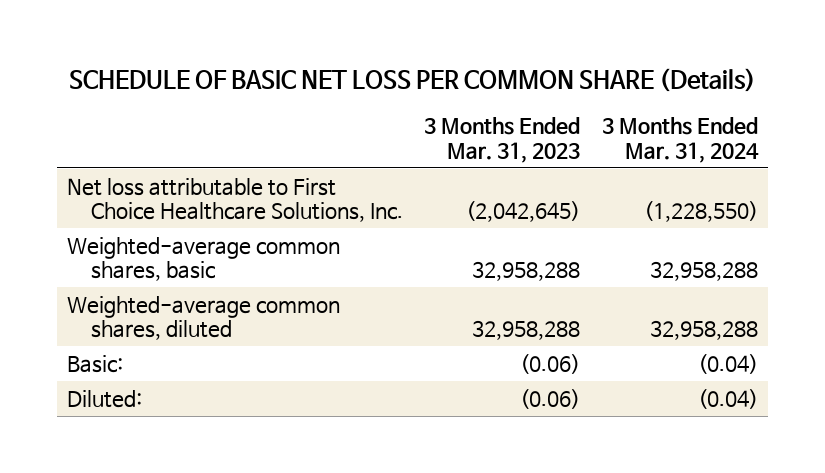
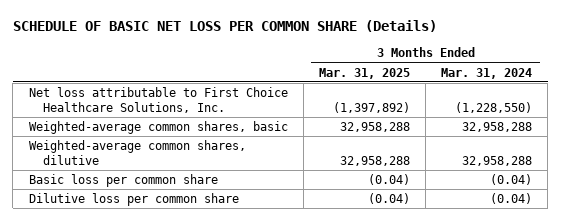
- | 3 Months Ended Mar. 31, 2023 | 3 Months Ended Mar. 31, 2024
+ | 3 Months Ended Mar. 31, 2025 | 3 Months Ended Mar. 31, 2024
- Weighted-average common shares, diluted | 32,958,288 | 32,958,288
- Basic: | (0.06) | (0.04)
- Diluted: | (0.06) | (0.04)
+ Weighted-average common shares, dilutive | 32,958,288 | 32,958,288
+ Basic loss per common share | (0.04) | (0.04)
+ Dilutive loss per common share | (0.04) | (0.04)

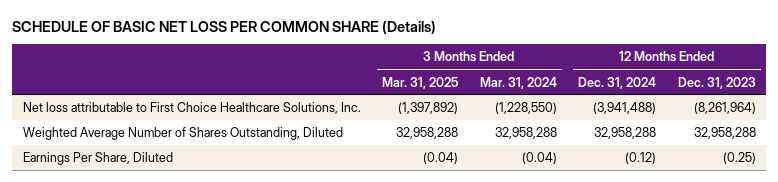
- | 3 Months Ended Mar. 31, 2025 | 3 Months Ended Mar. 31, 2024
+ | 3 Months Ended Mar. 31, 2025 | 3 Months Ended Mar. 31, 2024 | 12 Months Ended Dec. 31, 2024 | 12 Months Ended Dec. 31, 2023
- Weighted-average common shares, basic | 32,958,288 | 32,958,288
- Weighted-average common shares, dilutive | 32,958,288 | 32,958,288
- Basic loss per common share | (0.04) | (0.04)
- Dilutive loss per common share | (0.04) | (0.04)
+ Weighted Average Number of Shares Outstanding, Diluted | 32,958,288 | 32,958,288 | 32,958,288 | 32,958,288
+ Earnings Per Share, Diluted | (0.04) | (0.04) | (0.12) | (0.25)

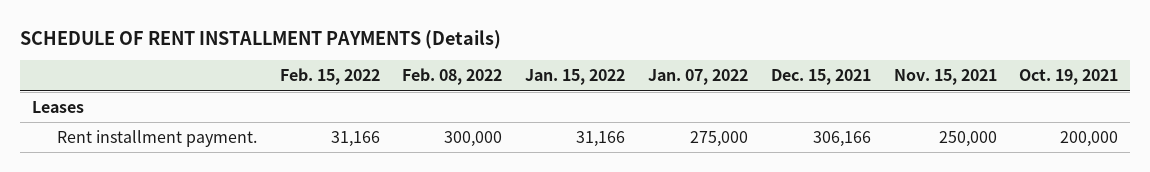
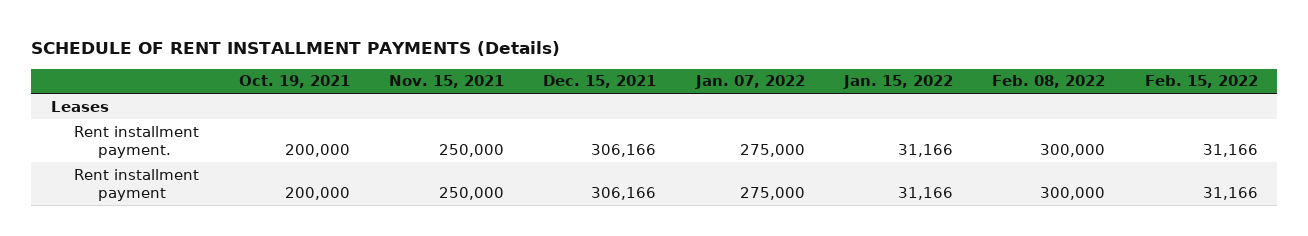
- | Feb. 15, 2022 | Feb. 08, 2022 | Jan. 15, 2022 | Jan. 07, 2022 | Dec. 15, 2021 | Nov. 15, 2021 | Oct. 19, 2021
+ | Oct. 19, 2021 | Nov. 15, 2021 | Dec. 15, 2021 | Jan. 07, 2022 | Jan. 15, 2022 | Feb. 08, 2022 | Feb. 15, 2022
+ Rent installment payment | 200,000 | 250,000 | 306,166 | 275,000 | 31,166 | 300,000 | 31,166

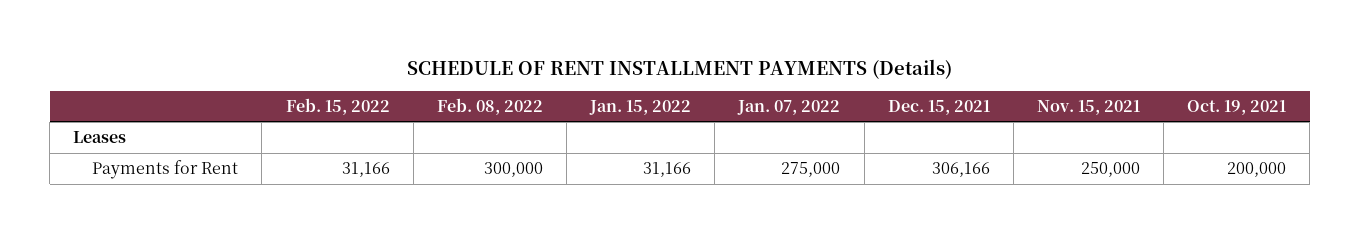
- | Oct. 19, 2021 | Nov. 15, 2021 | Dec. 15, 2021 | Jan. 07, 2022 | Jan. 15, 2022 | Feb. 08, 2022 | Feb. 15, 2022
+ | Feb. 15, 2022 | Feb. 08, 2022 | Jan. 15, 2022 | Jan. 07, 2022 | Dec. 15, 2021 | Nov. 15, 2021 | Oct. 19, 2021
- Rent installment payment. | 200,000 | 250,000 | 306,166 | 275,000 | 31,166 | 300,000 | 31,166
- Rent installment payment | 200,000 | 250,000 | 306,166 | 275,000 | 31,166 | 300,000 | 31,166
+ Payments for Rent | 31,166 | 300,000 | 31,166 | 275,000 | 306,166 | 250,000 | 200,000

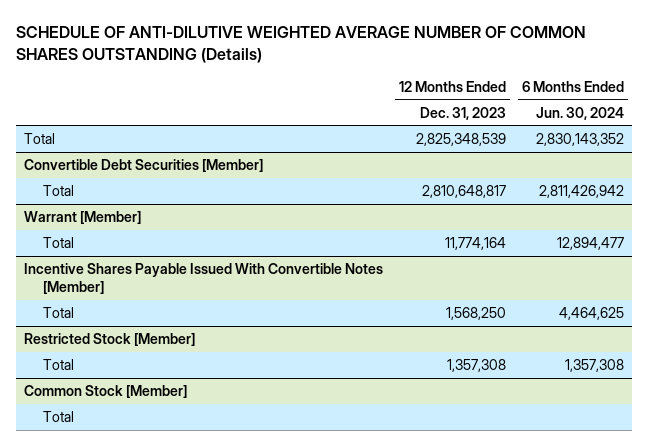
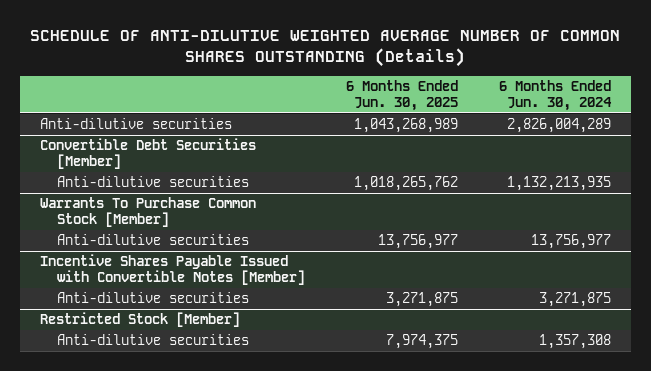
- | 12 Months Ended Dec. 31, 2023 | 6 Months Ended Jun. 30, 2024
+ | 6 Months Ended Jun. 30, 2025 | 6 Months Ended Jun. 30, 2024
- Total | 2,825,348,539 | 2,830,143,352
+ Anti-dilutive securities | 1,043,268,989 | 2,826,004,289
@ Convertible Debt Securities [Member]
- Total | 2,810,648,817 | 2,811,426,942
- Warrant [Member]
- Total | 11,774,164 | 12,894,477
- Incentive Shares Payable Issued With Convertible Notes [Member]
- Total | 1,568,250 | 4,464,625
@ Convertible Debt Securities [Member]
+ Anti-dilutive securities | 1,018,265,762 | 1,132,213,935
+ Warrants To Purchase Common Stock [Member]
+ Anti-dilutive securities | 13,756,977 | 13,756,977
+ Incentive Shares Payable Issued with Convertible Notes [Member]
+ Anti-dilutive securities | 3,271,875 | 3,271,875
@ Restricted Stock [Member]
- Total | 1,357,308 | 1,357,308
- Common Stock [Member]
- Total
@ Restricted Stock [Member]
+ Anti-dilutive securities | 7,974,375 | 1,357,308

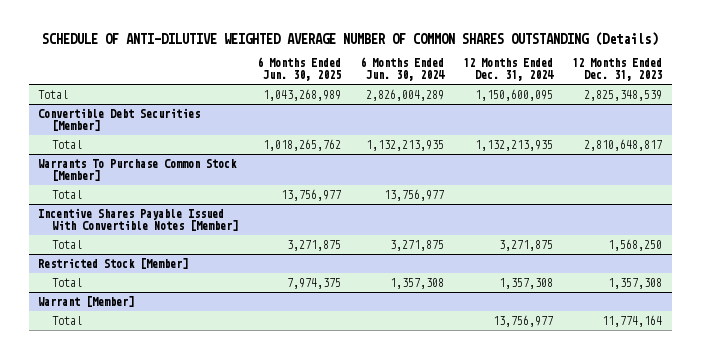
- | 6 Months Ended Jun. 30, 2025 | 6 Months Ended Jun. 30, 2024
+ | 6 Months Ended Jun. 30, 2025 | 6 Months Ended Jun. 30, 2024 | 12 Months Ended Dec. 31, 2024 | 12 Months Ended Dec. 31, 2023
- Anti-dilutive securities | 1,043,268,989 | 2,826,004,289
+ Total | 1,043,268,989 | 2,826,004,289 | 1,150,600,095 | 2,825,348,539
@ Convertible Debt Securities [Member]
- Anti-dilutive securities | 1,018,265,762 | 1,132,213,935
+ Total | 1,018,265,762 | 1,132,213,935 | 1,132,213,935 | 2,810,648,817
@ Warrants To Purchase Common Stock [Member]
- Anti-dilutive securities | 13,756,977 | 13,756,977
- Incentive Shares Payable Issued with Convertible Notes [Member]
- Anti-dilutive securities | 3,271,875 | 3,271,875
@ Warrants To Purchase Common Stock [Member]
+ Total | 13,756,977 | 13,756,977 | |
+ Incentive Shares Payable Issued With Convertible Notes [Member]
+ Total | 3,271,875 | 3,271,875 | 3,271,875 | 1,568,250
@ Restricted Stock [Member]
- Anti-dilutive securities | 7,974,375 | 1,357,308
+ Total | 7,974,375 | 1,357,308 | 1,357,308 | 1,357,308
+ Warrant [Member]
+ Total | | | 13,756,977 | 11,774,164

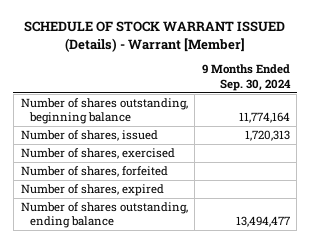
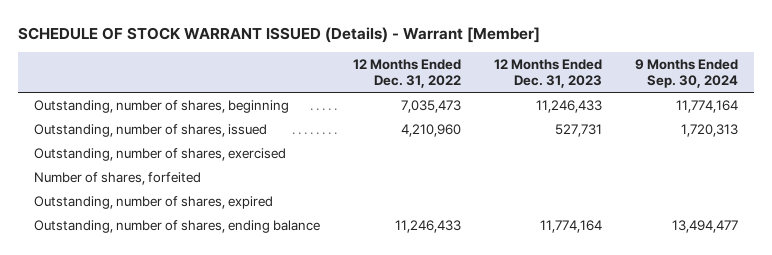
- | 9 Months Ended Sep. 30, 2024
+ | 12 Months Ended Dec. 31, 2022 | 12 Months Ended Dec. 31, 2023 | 9 Months Ended Sep. 30, 2024
- Number of shares outstanding, beginning balance | 11,774,164
- Number of shares, issued | 1,720,313
- Number of shares, exercised
+ Outstanding, number of shares, beginning | 7,035,473 | 11,246,433 | 11,774,164
+ Outstanding, number of shares, issued | 4,210,960 | 527,731 | 1,720,313
+ Outstanding, number of shares, exercised
- Number of shares, expired
- Number of shares outstanding, ending balance | 13,494,477
+ Outstanding, number of shares, expired
+ Outstanding, number of shares, ending balance | 11,246,433 | 11,774,164 | 13,494,477

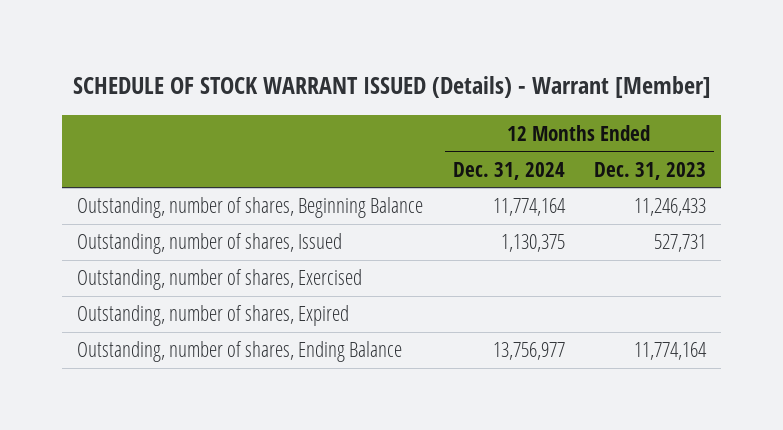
- | 12 Months Ended Dec. 31, 2022 | 12 Months Ended Dec. 31, 2023 | 9 Months Ended Sep. 30, 2024
+ | 12 Months Ended Dec. 31, 2024 | 12 Months Ended Dec. 31, 2023
- Outstanding, number of shares, beginning | 7,035,473 | 11,246,433 | 11,774,164
- Outstanding, number of shares, issued | 4,210,960 | 527,731 | 1,720,313
- Outstanding, number of shares, exercised
- Number of shares, forfeited
- Outstanding, number of shares, expired
- Outstanding, number of shares, ending balance | 11,246,433 | 11,774,164 | 13,494,477
+ Outstanding, number of shares, Beginning Balance | 11,774,164 | 11,246,433
+ Outstanding, number of shares, Issued | 1,130,375 | 527,731
+ Outstanding, number of shares, Exercised
+ Outstanding, number of shares, Expired
+ Outstanding, number of shares, Ending Balance | 13,756,977 | 11,774,164

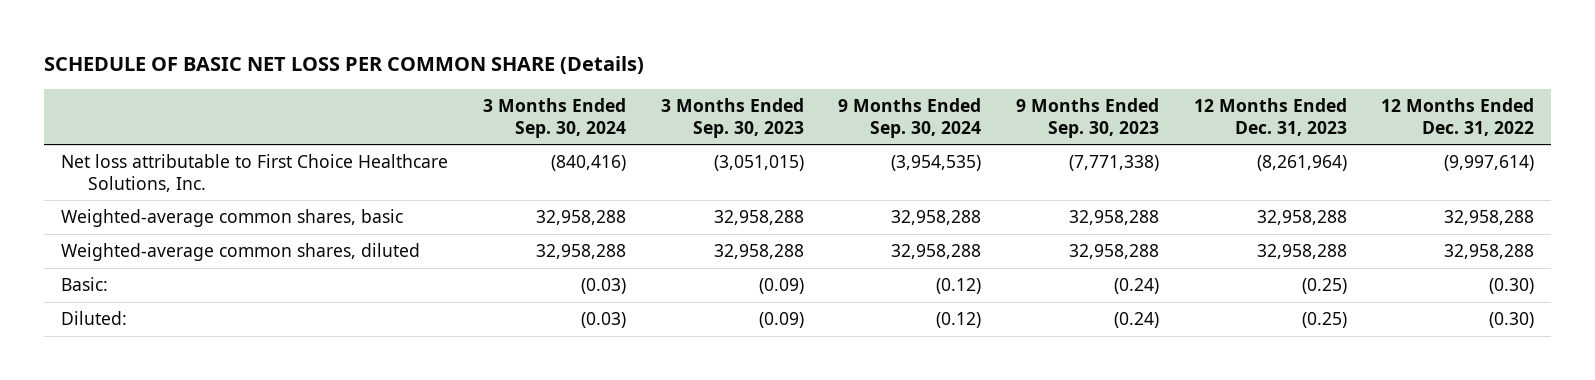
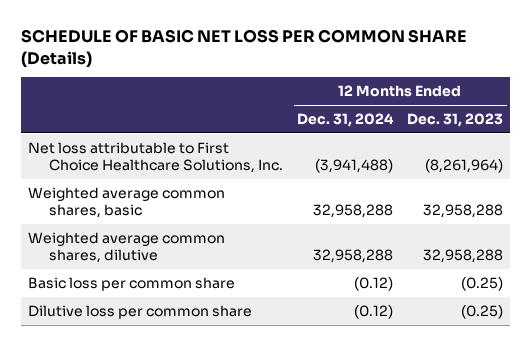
- | 3 Months Ended Sep. 30, 2024 | 3 Months Ended Sep. 30, 2023 | 9 Months Ended Sep. 30, 2024 | 9 Months Ended Sep. 30, 2023 | 12 Months Ended Dec. 31, 2023 | 12 Months Ended Dec. 31, 2022
+ | 12 Months Ended Dec. 31, 2024 | 12 Months Ended Dec. 31, 2023
- Weighted-average common shares, basic | 32,958,288 | 32,958,288 | 32,958,288 | 32,958,288 | 32,958,288 | 32,958,288
- Weighted-average common shares, diluted | 32,958,288 | 32,958,288 | 32,958,288 | 32,958,288 | 32,958,288 | 32,958,288
- Basic: | (0.03) | (0.09) | (0.12) | (0.24) | (0.25) | (0.30)
- Diluted: | (0.03) | (0.09) | (0.12) | (0.24) | (0.25) | (0.30)
+ Weighted average common shares, basic | 32,958,288 | 32,958,288
+ Weighted average common shares, dilutive | 32,958,288 | 32,958,288
+ Basic loss per common share | (0.12) | (0.25)
+ Dilutive loss per common share | (0.12) | (0.25)

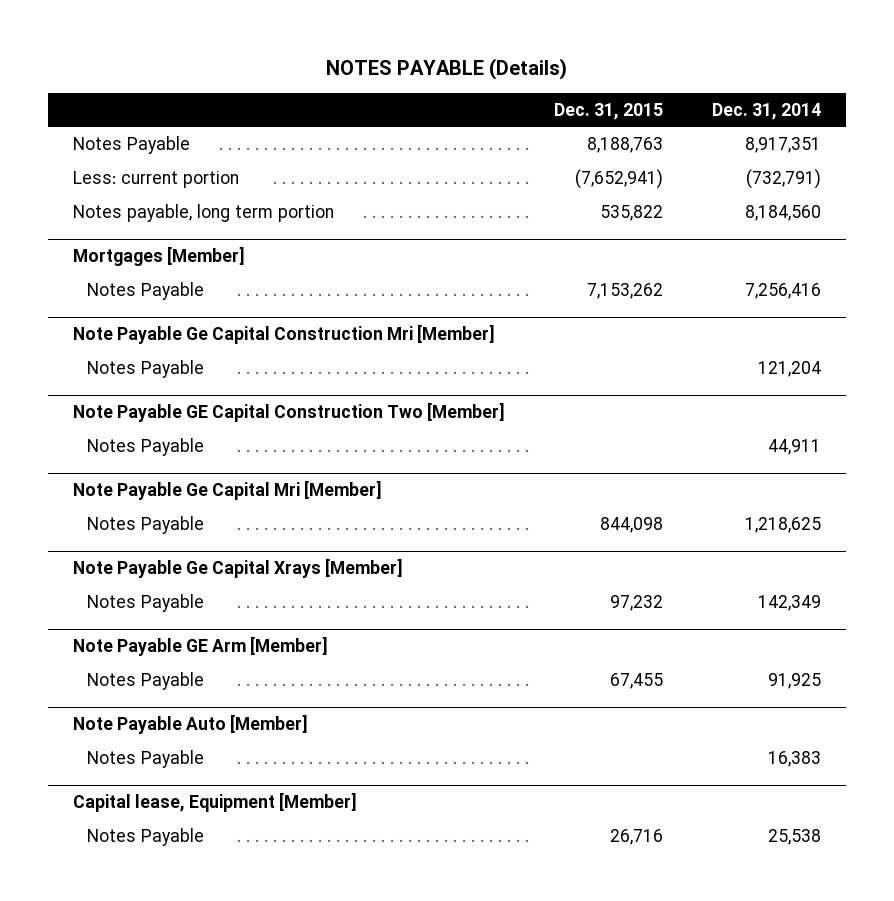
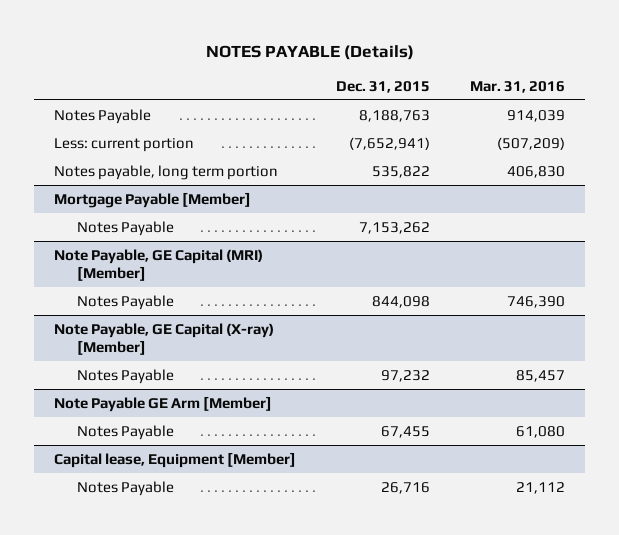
- | Dec. 31, 2015 | Dec. 31, 2014
+ | Dec. 31, 2015 | Mar. 31, 2016
- Mortgages [Member]
+ Mortgage Payable [Member]
- Note Payable Ge Capital Construction Mri [Member]
- Notes Payable | | 121,204
- Note Payable GE Capital Construction Two [Member]
- Notes Payable | | 44,911
- Note Payable Ge Capital Mri [Member]
+ Note Payable, GE Capital (MRI) [Member]
- Note Payable Ge Capital Xrays [Member]
+ Note Payable, GE Capital (X-ray) [Member]
- Note Payable Auto [Member]
- Notes Payable | | 16,383

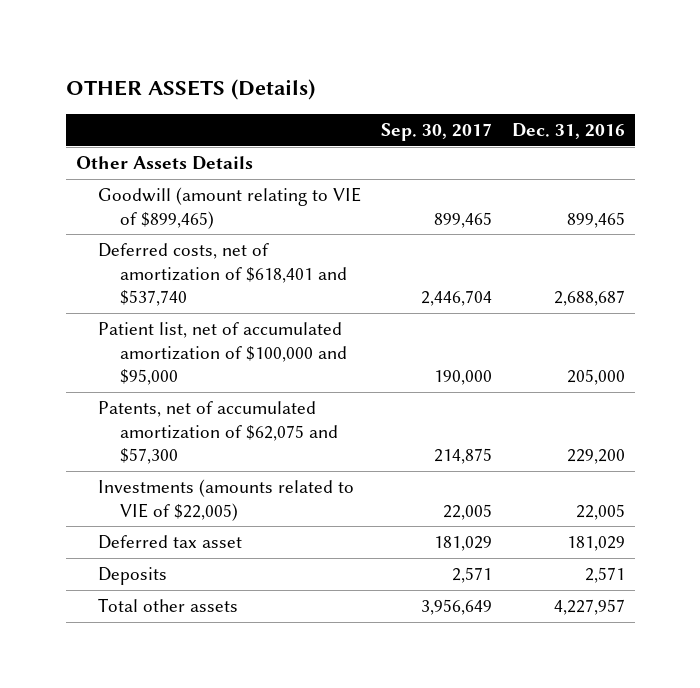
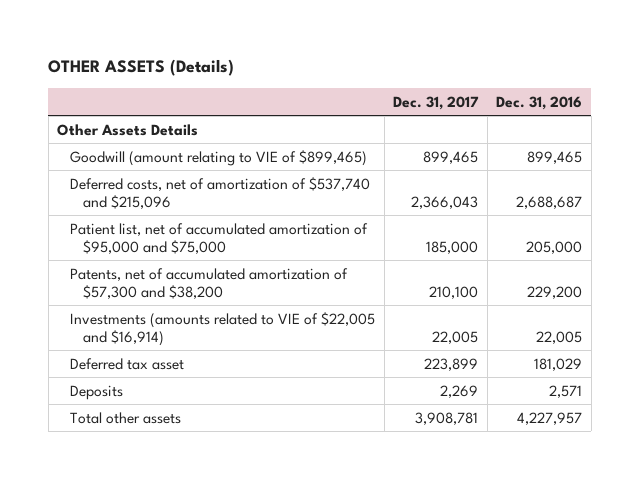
- | Sep. 30, 2017 | Dec. 31, 2016
+ | Dec. 31, 2017 | Dec. 31, 2016
- Deferred costs, net of amortization of $618,401 and $537,740 | 2,446,704 | 2,688,687
- Patient list, net of accumulated amortization of $100,000 and $95,000 | 190,000 | 205,000
- Patents, net of accumulated amortization of $62,075 and $57,300 | 214,875 | 229,200
- Investments (amounts related to VIE of $22,005) | 22,005 | 22,005
+ Deferred costs, net of amortization of $537,740 and $215,096 | 2,366,043 | 2,688,687
+ Patient list, net of accumulated amortization of $95,000 and $75,000 | 185,000 | 205,000
+ Patents, net of accumulated amortization of $57,300 and $38,200 | 210,100 | 229,200
+ Investments (amounts related to VIE of $22,005 and $16,914) | 22,005 | 22,005

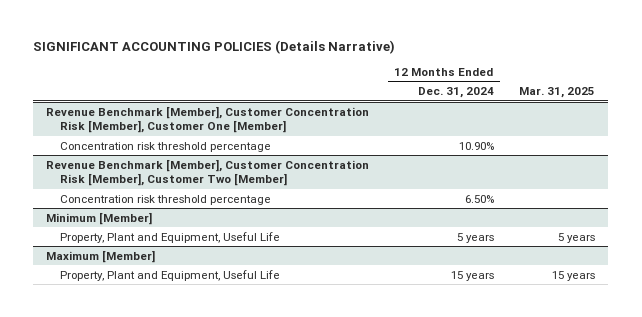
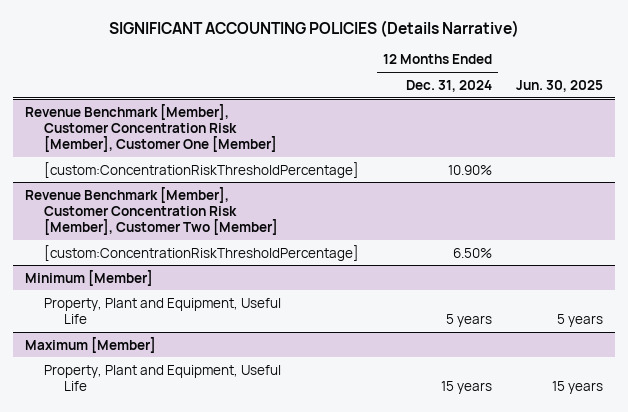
- | 12 Months Ended Dec. 31, 2024 | Mar. 31, 2025
+ | 12 Months Ended Dec. 31, 2024 | Jun. 30, 2025
@ Revenue Benchmark [Member], Customer Concentration Risk [Member], Customer One [Member]
- Concentration risk threshold percentage | 10.90% |
+ [custom:ConcentrationRiskThresholdPercentage] | 10.90% |
@ Revenue Benchmark [Member], Customer Concentration Risk [Member], Customer Two [Member]
- Concentration risk threshold percentage | 6.50% |
+ [custom:ConcentrationRiskThresholdPercentage] | 6.50% |

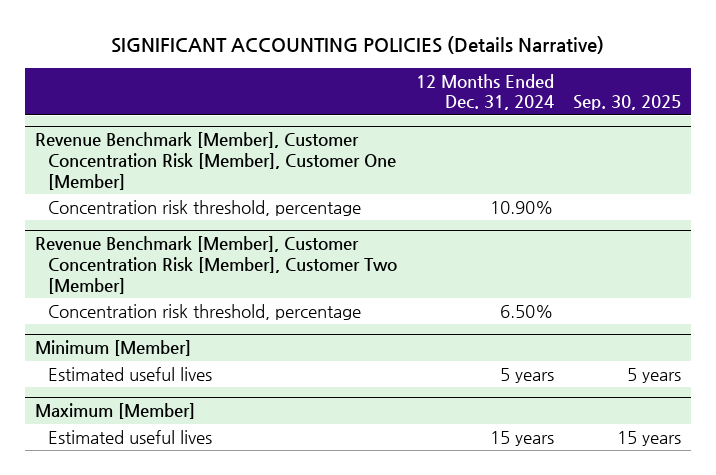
- | 12 Months Ended Dec. 31, 2024 | Jun. 30, 2025
+ | 12 Months Ended Dec. 31, 2024 | Sep. 30, 2025
@ Revenue Benchmark [Member], Customer Concentration Risk [Member], Customer One [Member]
- [custom:ConcentrationRiskThresholdPercentage] | 10.90% |
+ Concentration risk threshold, percentage | 10.90% |
@ Revenue Benchmark [Member], Customer Concentration Risk [Member], Customer Two [Member]
- [custom:ConcentrationRiskThresholdPercentage] | 6.50% |
+ Concentration risk threshold, percentage | 6.50% |
@ Minimum [Member]
- Property, Plant and Equipment, Useful Life | 5 years | 5 years
+ Estimated useful lives | 5 years | 5 years
@ Maximum [Member]
- Property, Plant and Equipment, Useful Life | 15 years | 15 years
+ Estimated useful lives | 15 years | 15 years

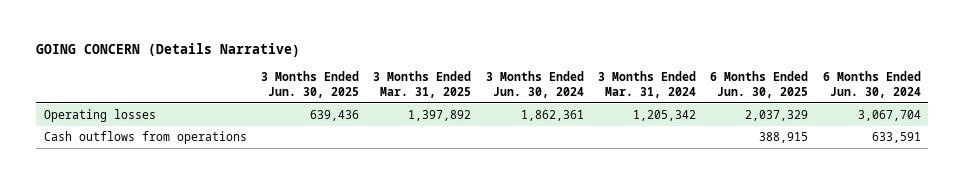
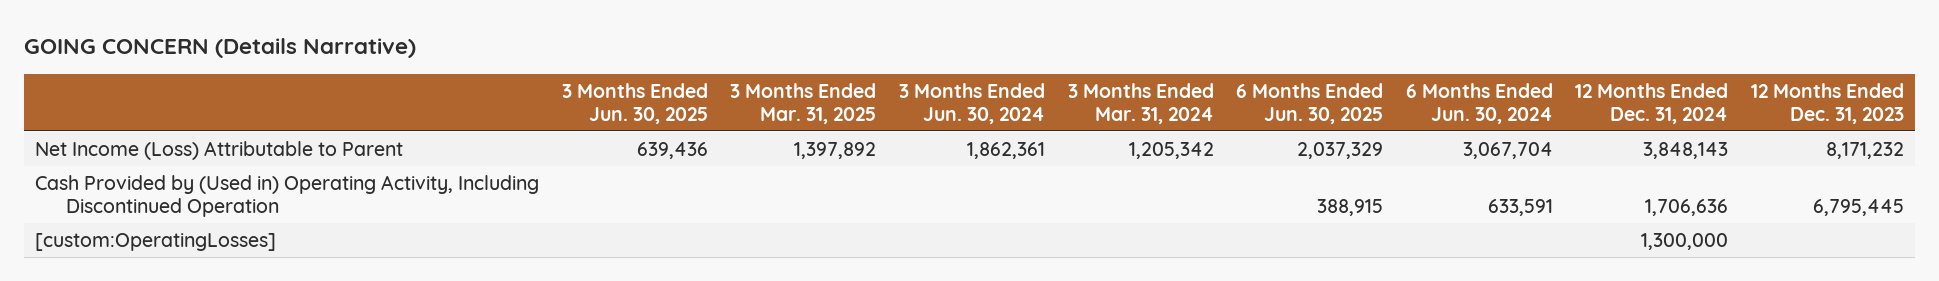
- | 3 Months Ended Jun. 30, 2025 | 3 Months Ended Mar. 31, 2025 | 3 Months Ended Jun. 30, 2024 | 3 Months Ended Mar. 31, 2024 | 6 Months Ended Jun. 30, 2025 | 6 Months Ended Jun. 30, 2024
+ | 3 Months Ended Jun. 30, 2025 | 3 Months Ended Mar. 31, 2025 | 3 Months Ended Jun. 30, 2024 | 3 Months Ended Mar. 31, 2024 | 6 Months Ended Jun. 30, 2025 | 6 Months Ended Jun. 30, 2024 | 12 Months Ended Dec. 31, 2024 | 12 Months Ended Dec. 31, 2023
- Operating losses | 639,436 | 1,397,892 | 1,862,361 | 1,205,342 | 2,037,329 | 3,067,704
- Cash outflows from operations | | | | | 388,915 | 633,591
+ Net Income (Loss) Attributable to Parent | 639,436 | 1,397,892 | 1,862,361 | 1,205,342 | 2,037,329 | 3,067,704 | 3,848,143 | 8,171,232
+ Cash Provided by (Used in) Operating Activity, Including Discontinued Operation | | | | | 388,915 | 633,591 | 1,706,636 | 6,795,445
+ [custom:OperatingLosses] | | | | | | | 1,300,000 |

